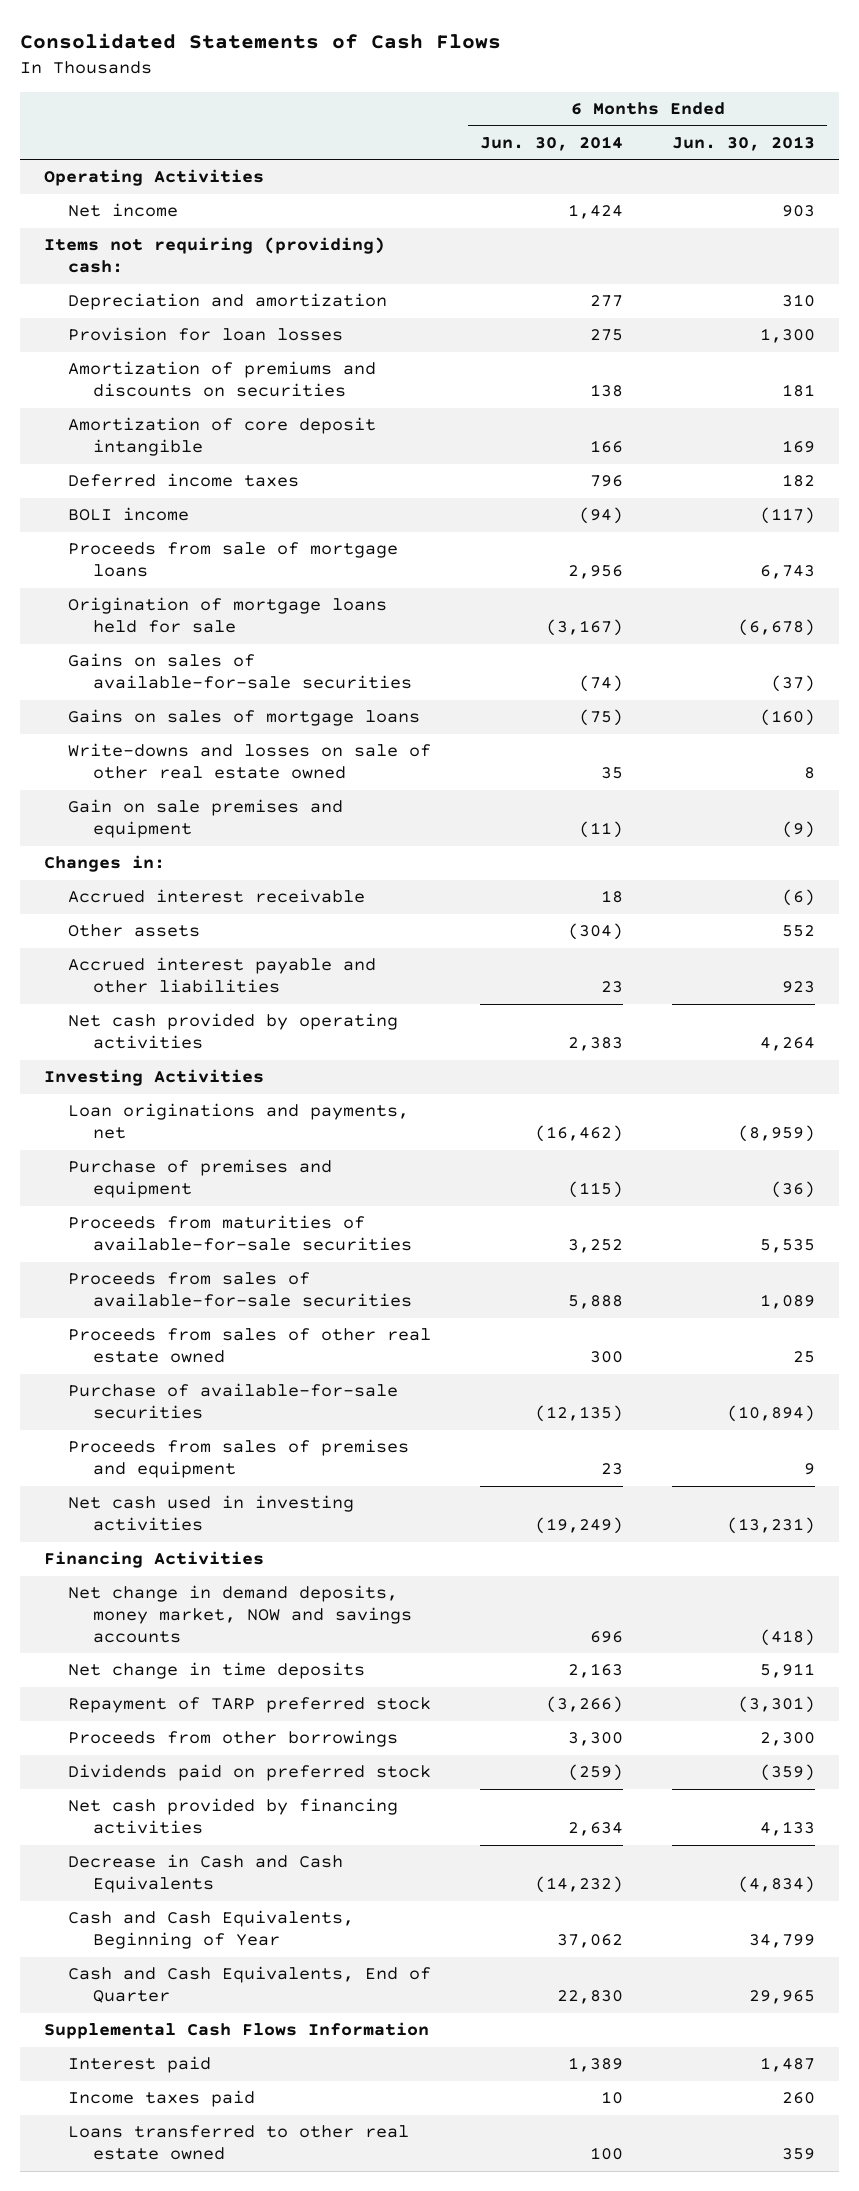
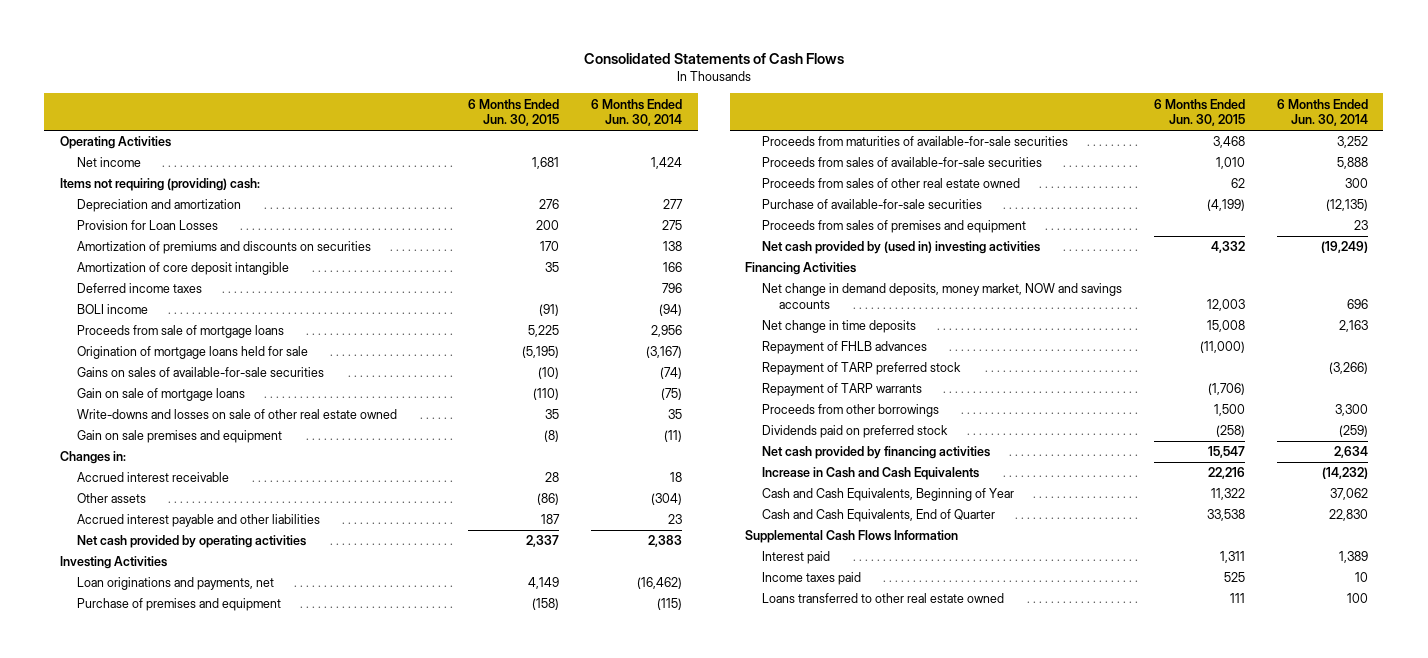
- | 6 Months Ended Jun. 30, 2014 | 6 Months Ended Jun. 30, 2013
+ | 6 Months Ended Jun. 30, 2015 | 6 Months Ended Jun. 30, 2014
- Provision for loan losses | 275 | 1,300
+ Provision for Loan Losses | 200 | 275
- Gains on sales of mortgage loans | (75) | (160)
+ Gain on sale of mortgage loans | (110) | (75)
- Net cash used in investing activities | (19,249) | (13,231)
+ Net cash provided by (used in) investing activities | 4,332 | (19,249)
+ Repayment of FHLB advances | (11,000) |
+ Repayment of TARP warrants | (1,706) |
- Decrease in Cash and Cash Equivalents | (14,232) | (4,834)
+ Increase in Cash and Cash Equivalents | 22,216 | (14,232)

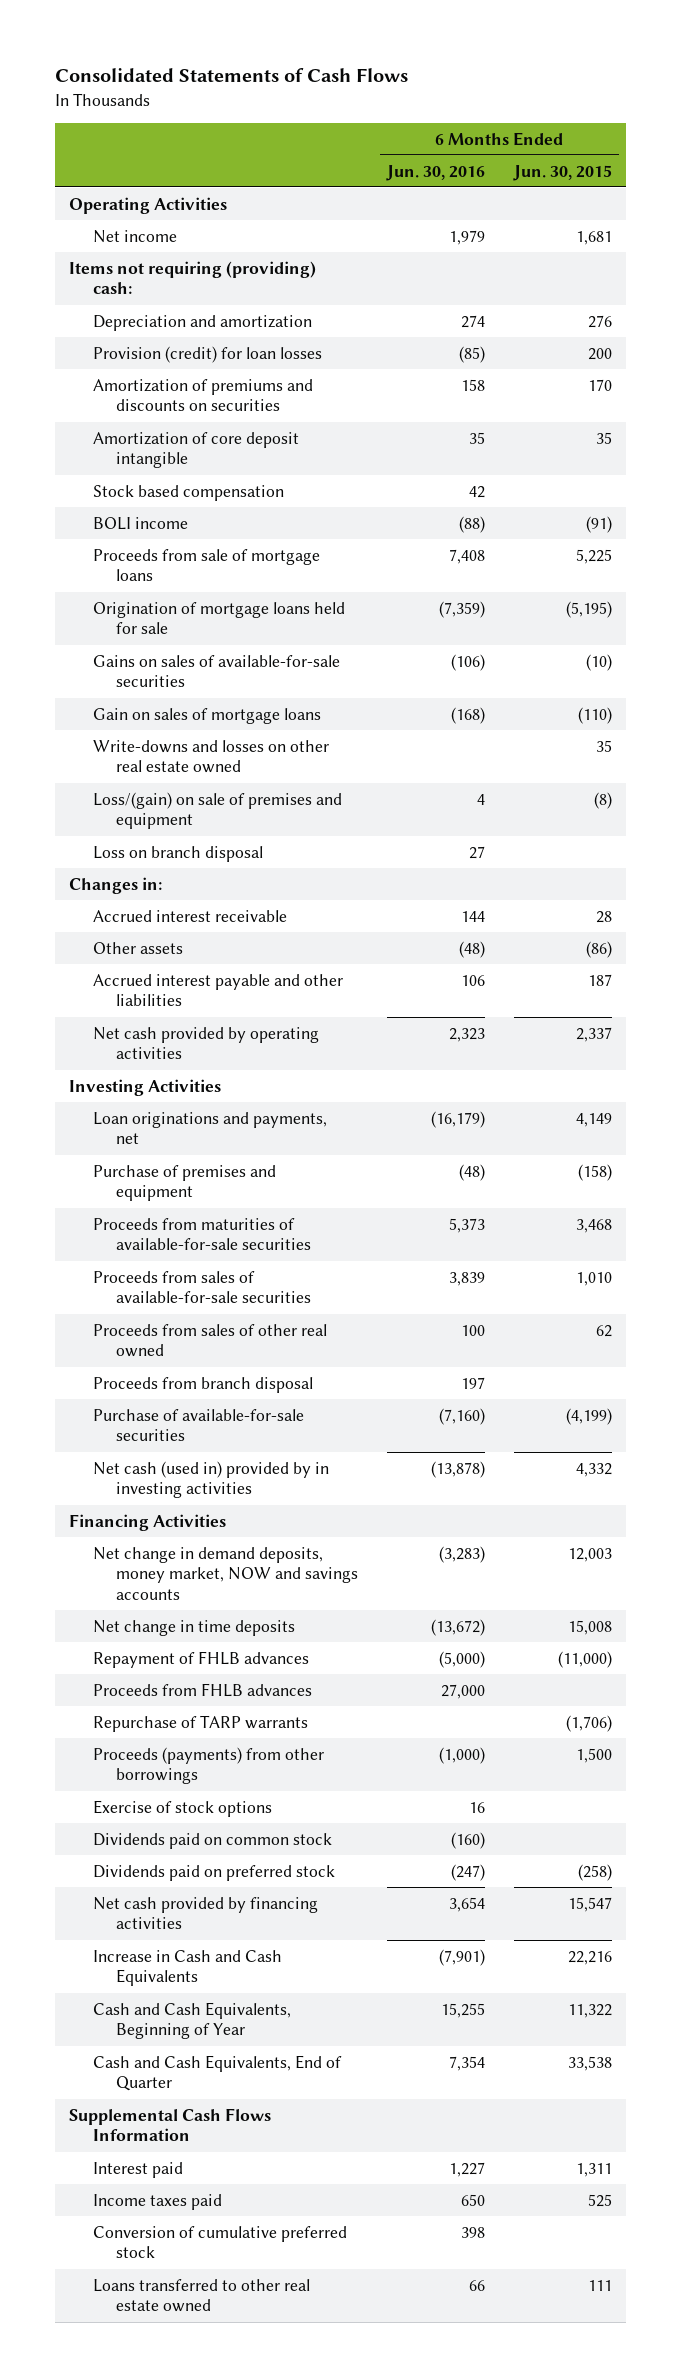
- | 6 Months Ended Jun. 30, 2015 | 6 Months Ended Jun. 30, 2014
+ | 6 Months Ended Jun. 30, 2016 | 6 Months Ended Jun. 30, 2015
- Provision for Loan Losses | 200 | 275
+ Provision (credit) for loan losses | (85) | 200
- Deferred income taxes | | 796
+ Stock based compensation | 42 |
- Gain on sale of mortgage loans | (110) | (75)
- Write-downs and losses on sale of other real estate owned | 35 | 35
- Gain on sale premises and equipment | (8) | (11)
+ Gain on sales of mortgage loans | (168) | (110)
+ Write-downs and losses on other real estate owned | | 35
+ Loss/(gain) on sale of premises and equipment | 4 | (8)
+ Loss on branch disposal | 27 |
- Proceeds from sales of other real estate owned | 62 | 300
+ Proceeds from sales of other real owned | 100 | 62
+ Proceeds from branch disposal | 197 |
- Proceeds from sales of premises and equipment | | 23
- Net cash provided by (used in) investing activities | 4,332 | (19,249)
+ Net cash (used in) provided by in investing activities | (13,878) | 4,332
- Repayment of TARP preferred stock | | (3,266)
- Repayment of TARP warrants | (1,706) |
- Proceeds from other borrowings | 1,500 | 3,300
+ Proceeds from FHLB advances | 27,000 |
+ Repurchase of TARP warrants | | (1,706)
+ Proceeds (payments) from other borrowings | (1,000) | 1,500
+ Exercise of stock options | 16 |
+ Dividends paid on common stock | (160) |
+ Conversion of cumulative preferred stock | 398 |

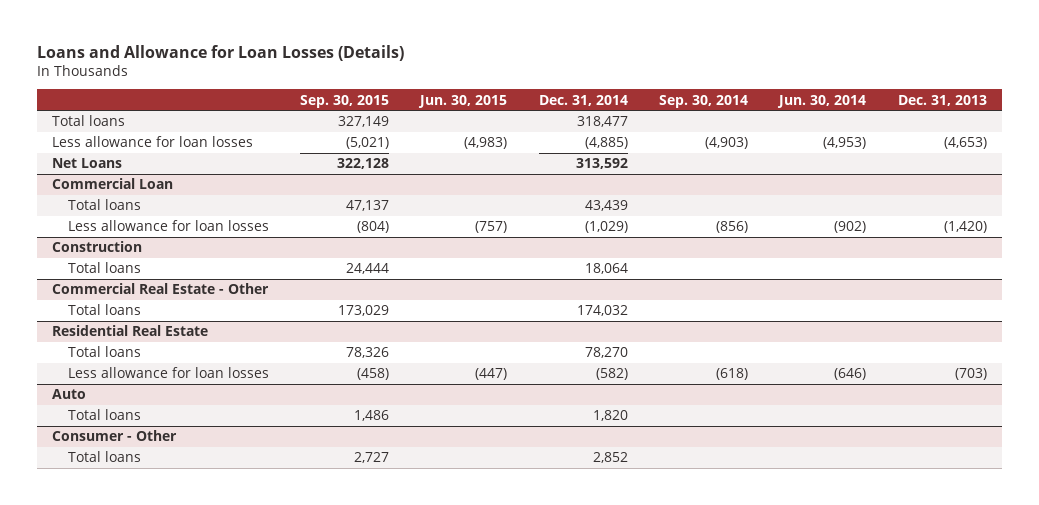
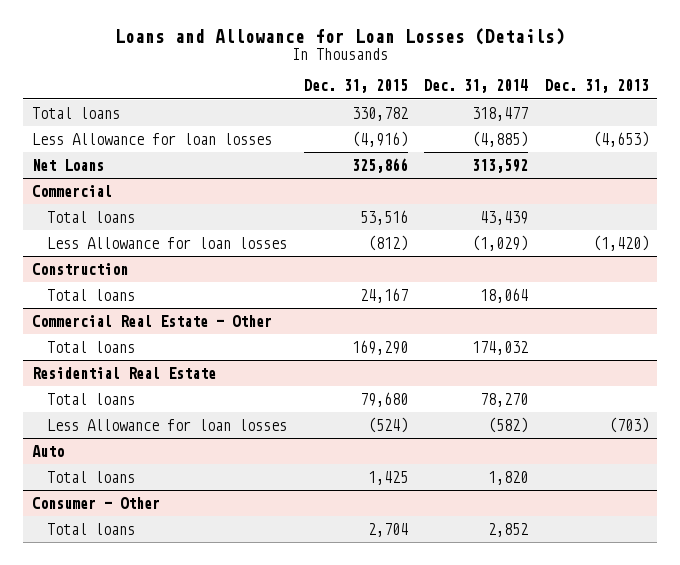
- | Sep. 30, 2015 | Jun. 30, 2015 | Dec. 31, 2014 | Sep. 30, 2014 | Jun. 30, 2014 | Dec. 31, 2013
+ | Dec. 31, 2015 | Dec. 31, 2014 | Dec. 31, 2013
- Less allowance for loan losses | (5,021) | (4,983) | (4,885) | (4,903) | (4,953) | (4,653)
+ Less Allowance for loan losses | (4,916) | (4,885) | (4,653)
- Commercial Loan
+ Commercial
- Less allowance for loan losses | (804) | (757) | (1,029) | (856) | (902) | (1,420)
+ Less Allowance for loan losses | (812) | (1,029) | (1,420)
@ Residential Real Estate
- Less allowance for loan losses | (458) | (447) | (582) | (618) | (646) | (703)
+ Less Allowance for loan losses | (524) | (582) | (703)

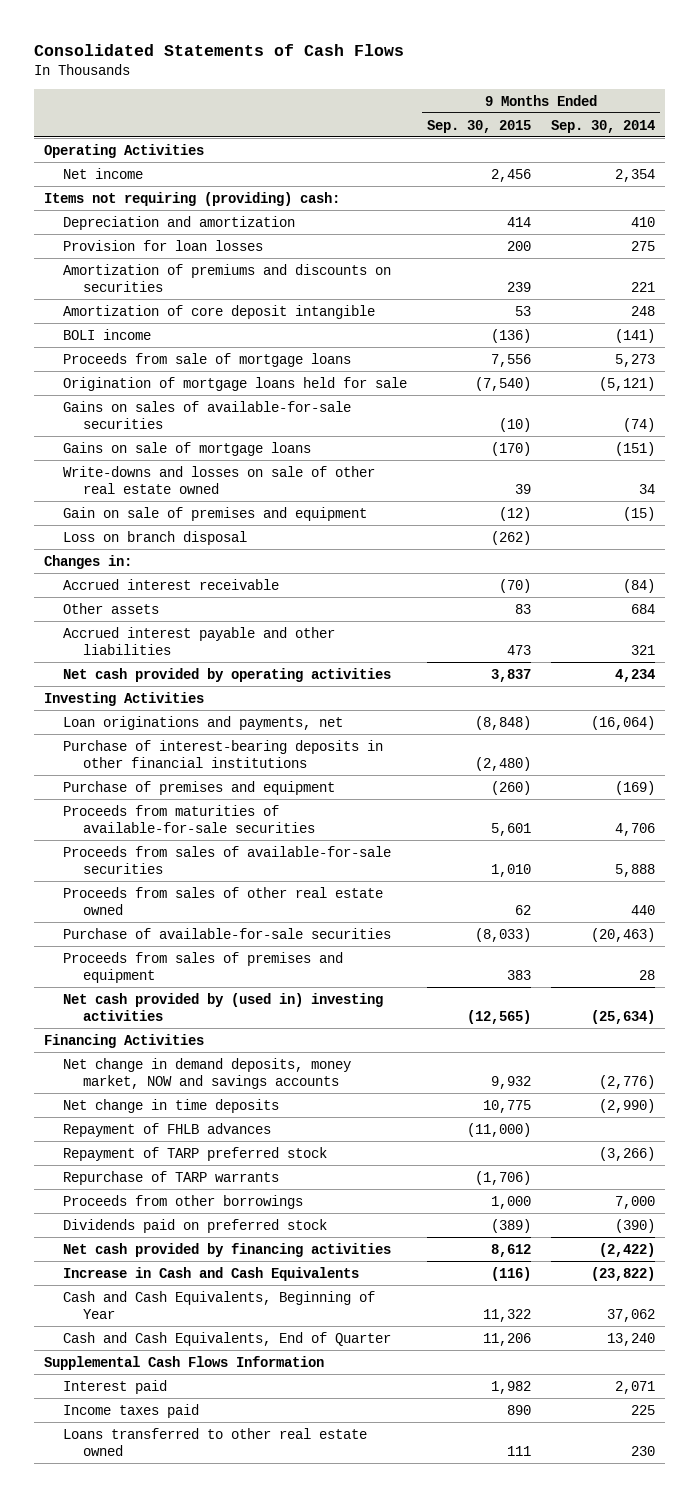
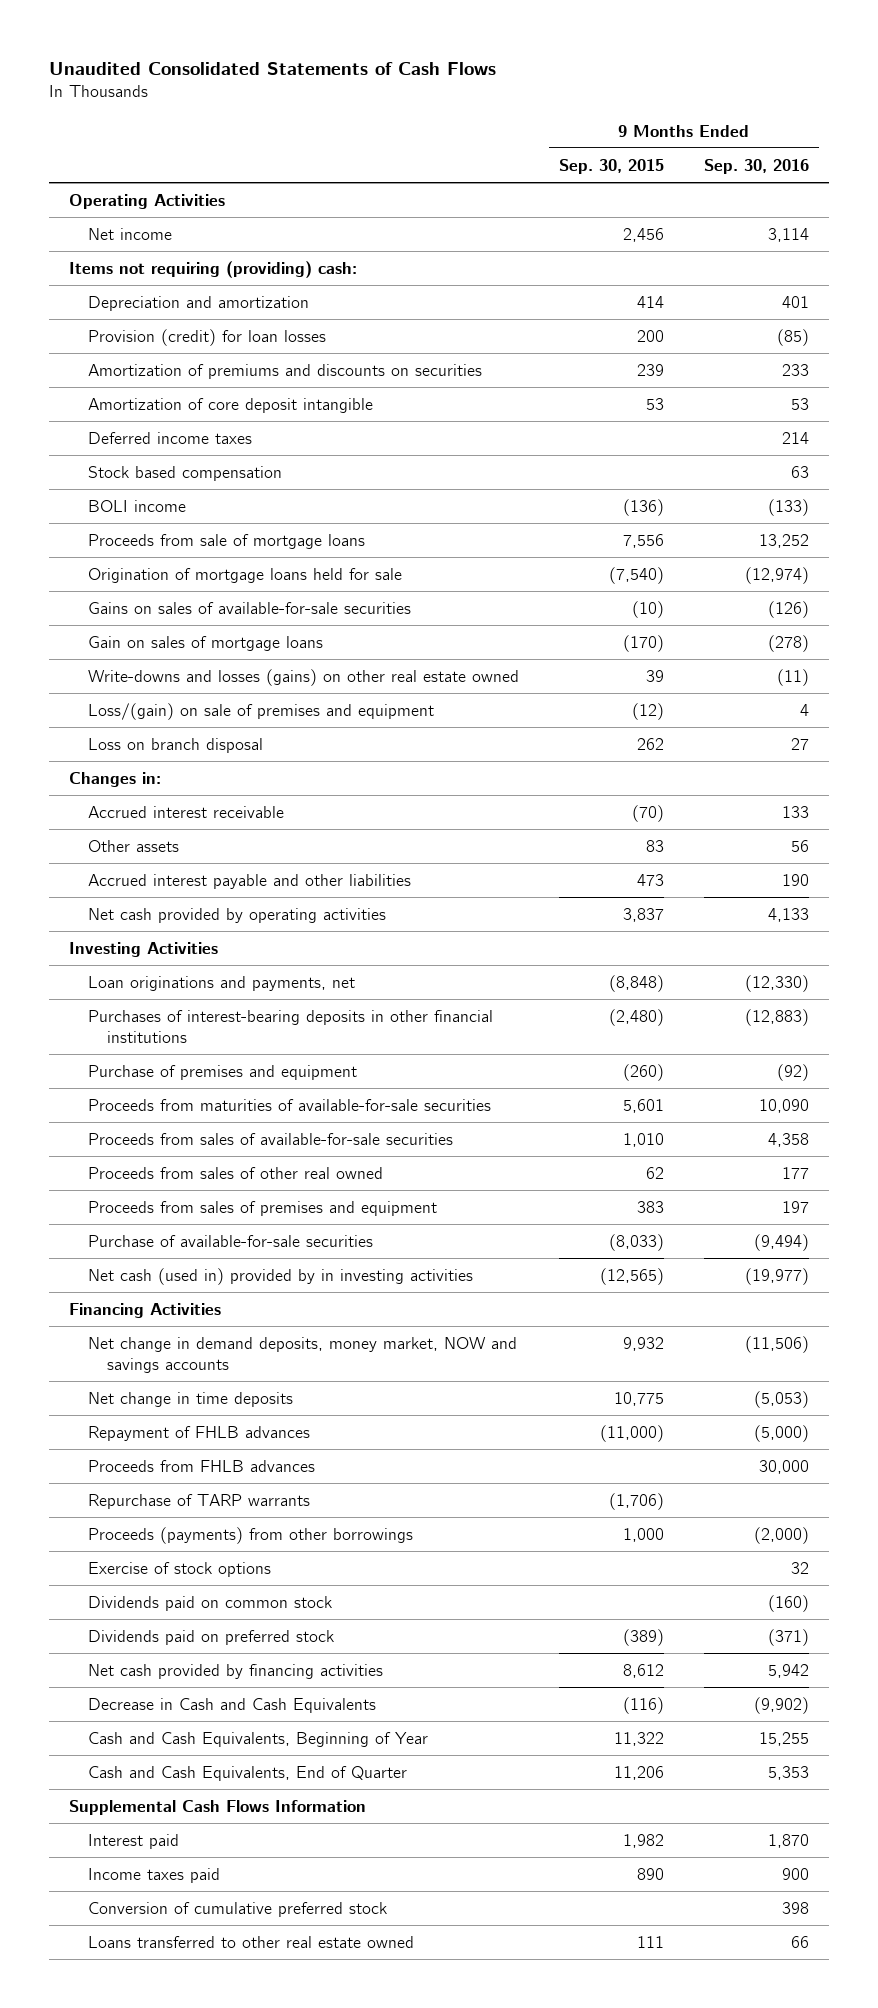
- Consolidated Statements of Cash Flows
+ Unaudited Consolidated Statements of Cash Flows
- | 9 Months Ended Sep. 30, 2015 | 9 Months Ended Sep. 30, 2014
+ | 9 Months Ended Sep. 30, 2015 | 9 Months Ended Sep. 30, 2016
- Provision for loan losses | 200 | 275
+ Provision (credit) for loan losses | 200 | (85)
+ Deferred income taxes | | 214
+ Stock based compensation | | 63
- Gains on sale of mortgage loans | (170) | (151)
- Write-downs and losses on sale of other real estate owned | 39 | 34
- Gain on sale of premises and equipment | (12) | (15)
- Loss on branch disposal | (262) |
+ Gain on sales of mortgage loans | (170) | (278)
+ Write-downs and losses (gains) on other real estate owned | 39 | (11)
+ Loss/(gain) on sale of premises and equipment | (12) | 4
+ Loss on branch disposal | 262 | 27
- Purchase of interest-bearing deposits in other financial institutions | (2,480) |
+ Purchases of interest-bearing deposits in other financial institutions | (2,480) | (12,883)
- Proceeds from sales of other real estate owned | 62 | 440
+ Proceeds from sales of other real owned | 62 | 177
- Net cash provided by (used in) investing activities | (12,565) | (25,634)
moved down: Purchase of available-for-sale securities | (8,033) | (9,494)
+ Net cash (used in) provided by in investing activities | (12,565) | (19,977)
- Repayment of TARP preferred stock | | (3,266)
+ Proceeds from FHLB advances | | 30,000
- Proceeds from other borrowings | 1,000 | 7,000
+ Proceeds (payments) from other borrowings | 1,000 | (2,000)
+ Exercise of stock options | | 32
+ Dividends paid on common stock | | (160)
- Increase in Cash and Cash Equivalents | (116) | (23,822)
+ Decrease in Cash and Cash Equivalents | (116) | (9,902)
+ Conversion of cumulative preferred stock | | 398

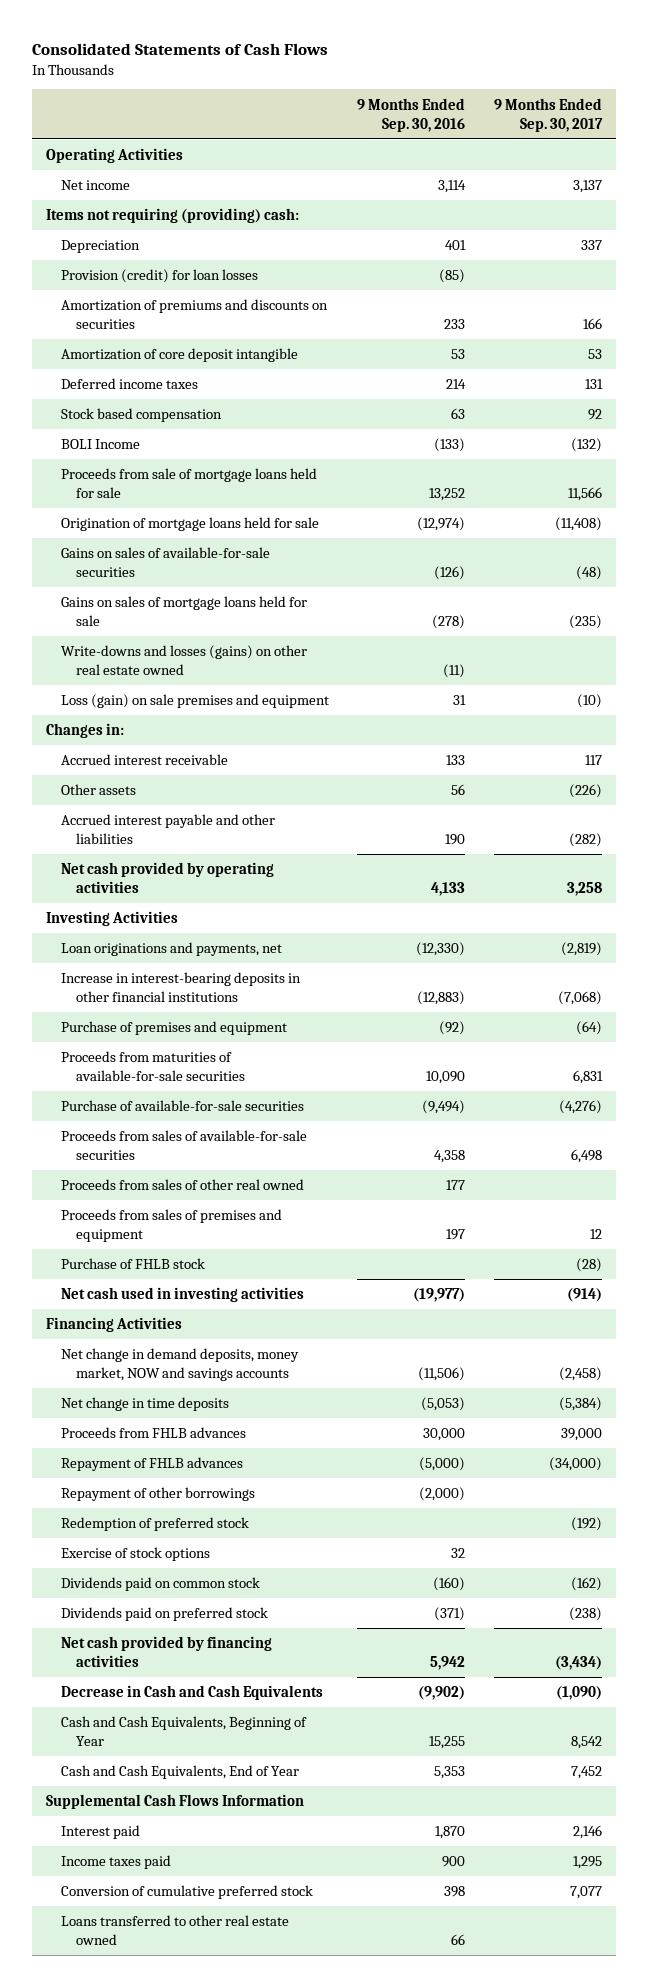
- Unaudited Consolidated Statements of Cash Flows
+ Consolidated Statements of Cash Flows
- | 9 Months Ended Sep. 30, 2015 | 9 Months Ended Sep. 30, 2016
+ | 9 Months Ended Sep. 30, 2016 | 9 Months Ended Sep. 30, 2017
- Depreciation and amortization | 414 | 401
+ Depreciation | 401 | 337
- BOLI income | (136) | (133)
- Proceeds from sale of mortgage loans | 7,556 | 13,252
+ BOLI Income | (133) | (132)
+ Proceeds from sale of mortgage loans held for sale | 13,252 | 11,566
- Gain on sales of mortgage loans | (170) | (278)
+ Gains on sales of mortgage loans held for sale | (278) | (235)
- Loss/(gain) on sale of premises and equipment | (12) | 4
- Loss on branch disposal | 262 | 27
+ Loss (gain) on sale premises and equipment | 31 | (10)
- Purchases of interest-bearing deposits in other financial institutions | (2,480) | (12,883)
+ Increase in interest-bearing deposits in other financial institutions | (12,883) | (7,068)
moved up: Purchase of available-for-sale securities | (9,494) | (4,276)
- Net cash (used in) provided by in investing activities | (12,565) | (19,977)
+ Purchase of FHLB stock | | (28)
+ Net cash used in investing activities | (19,977) | (914)
- Repurchase of TARP warrants | (1,706) |
- Proceeds (payments) from other borrowings | 1,000 | (2,000)
moved down: Repayment of FHLB advances | (5,000) | (34,000)
+ Repayment of other borrowings | (2,000) |
+ Redemption of preferred stock | | (192)
- Cash and Cash Equivalents, End of Quarter | 11,206 | 5,353
+ Cash and Cash Equivalents, End of Year | 5,353 | 7,452

